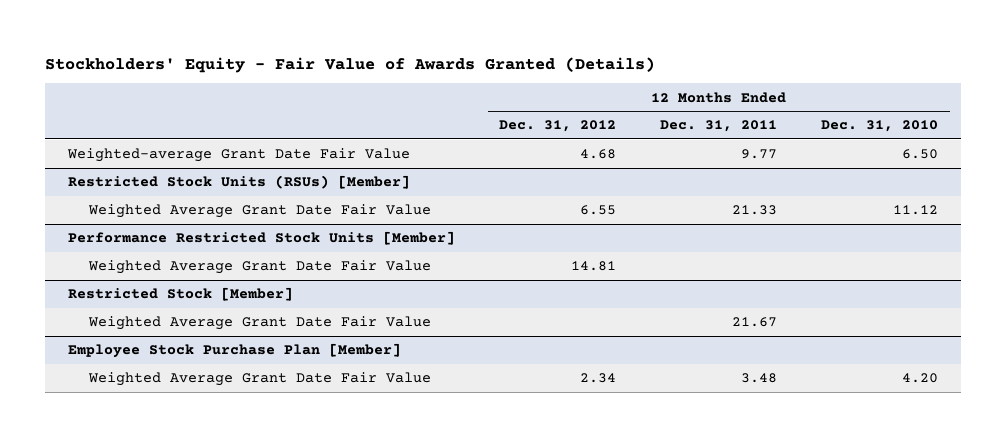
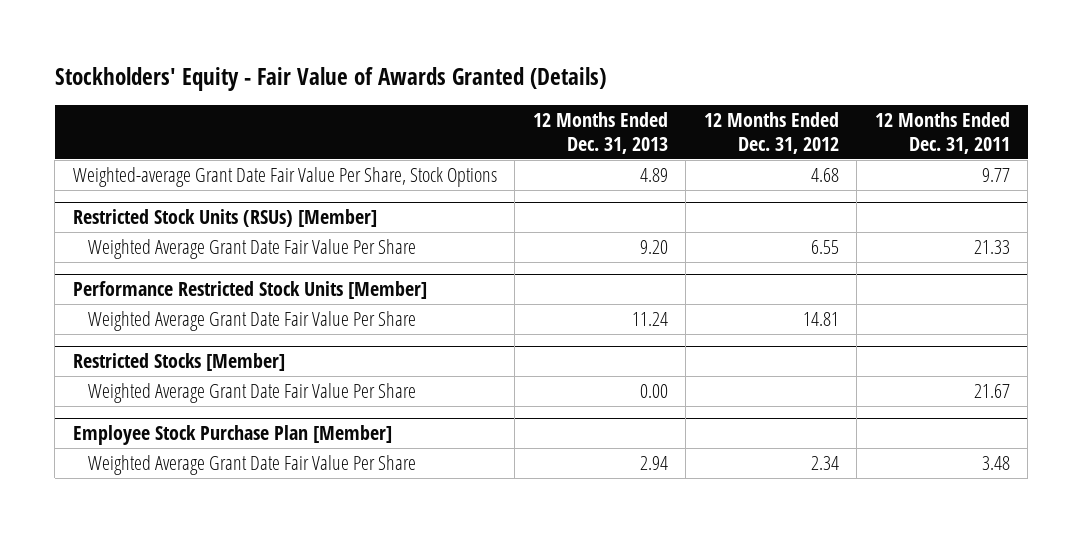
- | 12 Months Ended Dec. 31, 2012 | 12 Months Ended Dec. 31, 2011 | 12 Months Ended Dec. 31, 2010
+ | 12 Months Ended Dec. 31, 2013 | 12 Months Ended Dec. 31, 2012 | 12 Months Ended Dec. 31, 2011
- Weighted-average Grant Date Fair Value | 4.68 | 9.77 | 6.50
+ Weighted-average Grant Date Fair Value Per Share, Stock Options | 4.89 | 4.68 | 9.77
@ Restricted Stock Units (RSUs) [Member]
- Weighted Average Grant Date Fair Value | 6.55 | 21.33 | 11.12
+ Weighted Average Grant Date Fair Value Per Share | 9.20 | 6.55 | 21.33
@ Performance Restricted Stock Units [Member]
- Weighted Average Grant Date Fair Value | 14.81 | |
- Restricted Stock [Member]
- Weighted Average Grant Date Fair Value | | 21.67 |
@ Performance Restricted Stock Units [Member]
+ Weighted Average Grant Date Fair Value Per Share | 11.24 | 14.81 |
+ Restricted Stocks [Member]
+ Weighted Average Grant Date Fair Value Per Share | 0.00 | | 21.67
@ Employee Stock Purchase Plan [Member]
- Weighted Average Grant Date Fair Value | 2.34 | 3.48 | 4.20
+ Weighted Average Grant Date Fair Value Per Share | 2.94 | 2.34 | 3.48

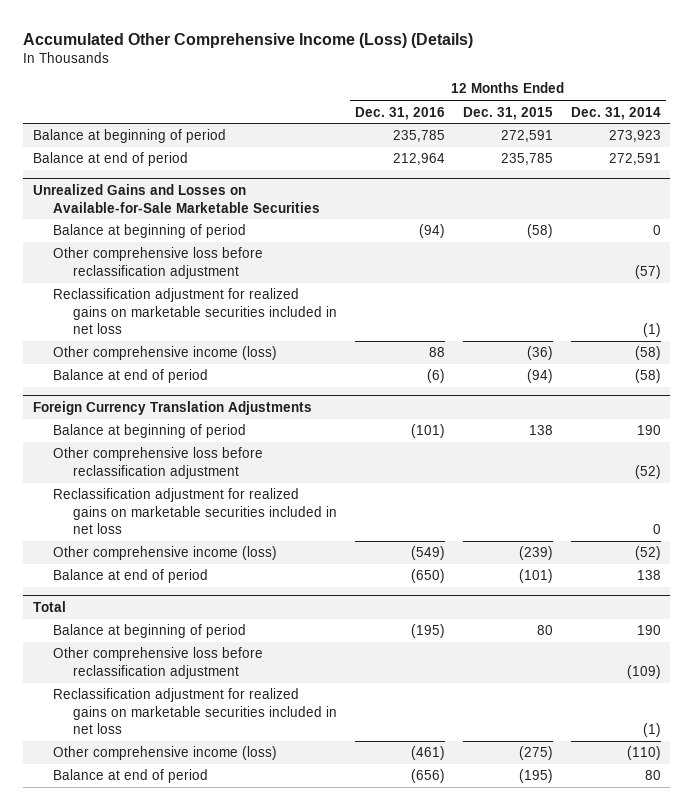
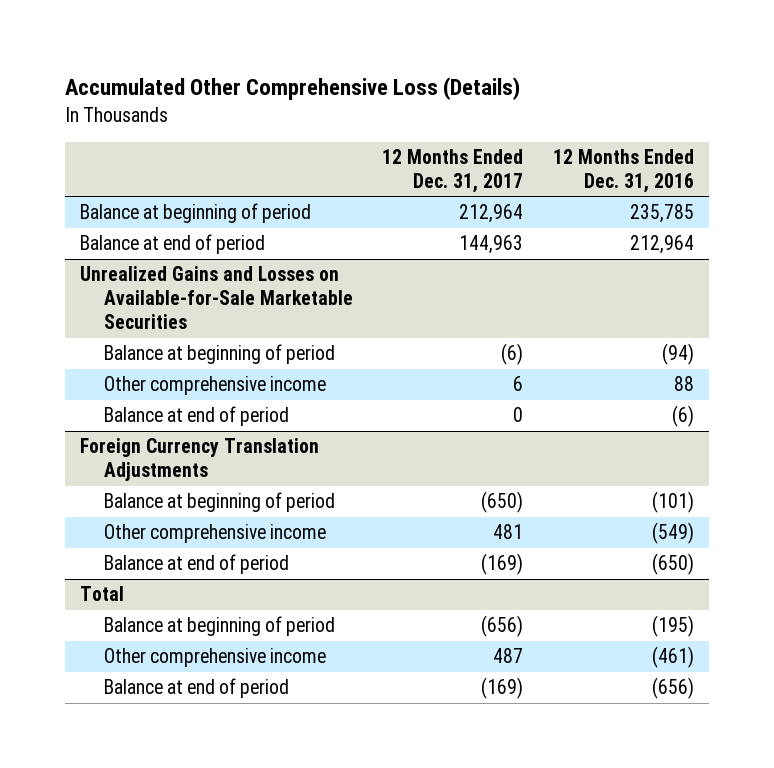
- Accumulated Other Comprehensive Income (Loss) (Details)
+ Accumulated Other Comprehensive Loss (Details)
- | 12 Months Ended Dec. 31, 2016 | 12 Months Ended Dec. 31, 2015 | 12 Months Ended Dec. 31, 2014
+ | 12 Months Ended Dec. 31, 2017 | 12 Months Ended Dec. 31, 2016
@ Unrealized Gains and Losses on Available-for-Sale Marketable Securities
- Other comprehensive loss before reclassification adjustment | | | (57)
- Reclassification adjustment for realized gains on marketable securities included in net loss | | | (1)
- Other comprehensive income (loss) | 88 | (36) | (58)
+ Other comprehensive income | 6 | 88
@ Foreign Currency Translation Adjustments
- Other comprehensive loss before reclassification adjustment | | | (52)
- Reclassification adjustment for realized gains on marketable securities included in net loss | | | 0
- Other comprehensive income (loss) | (549) | (239) | (52)
+ Other comprehensive income | 481 | (549)
@ Total
- Other comprehensive loss before reclassification adjustment | | | (109)
- Reclassification adjustment for realized gains on marketable securities included in net loss | | | (1)
- Other comprehensive income (loss) | (461) | (275) | (110)
+ Other comprehensive income | 487 | (461)

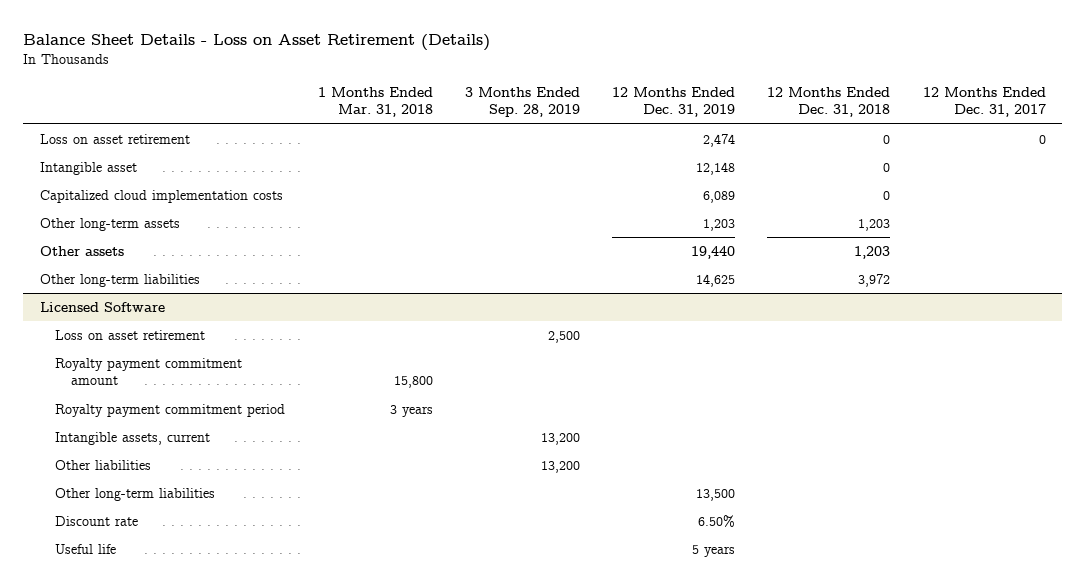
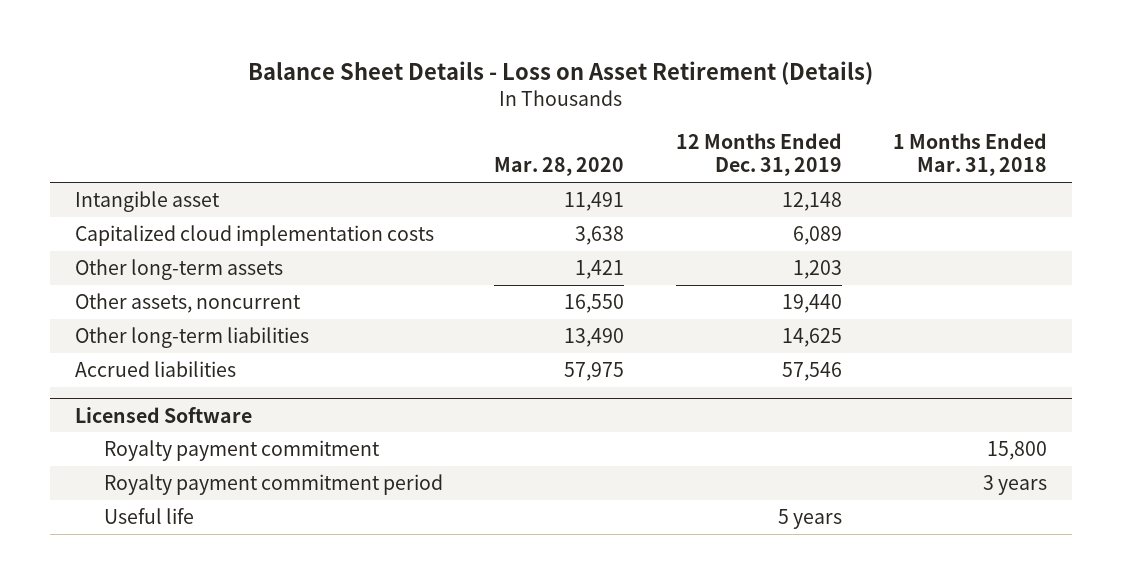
- | 1 Months Ended Mar. 31, 2018 | 3 Months Ended Sep. 28, 2019 | 12 Months Ended Dec. 31, 2019 | 12 Months Ended Dec. 31, 2018 | 12 Months Ended Dec. 31, 2017
+ | Mar. 28, 2020 | 12 Months Ended Dec. 31, 2019 | 1 Months Ended Mar. 31, 2018
- Loss on asset retirement | | | 2,474 | 0 | 0
- Other assets | | | 19,440 | 1,203 |
+ Other assets, noncurrent | 16,550 | 19,440 |
+ Accrued liabilities | 57,975 | 57,546 |
@ Licensed Software
- Loss on asset retirement | | 2,500 | | |
- Royalty payment commitment amount | 15,800 | | | |
+ Royalty payment commitment | | | 15,800
- Intangible assets, current | | 13,200 | | |
- Other liabilities | | 13,200 | | |
- Other long-term liabilities | | | 13,500 | |
- Discount rate | | | 6.50% | |

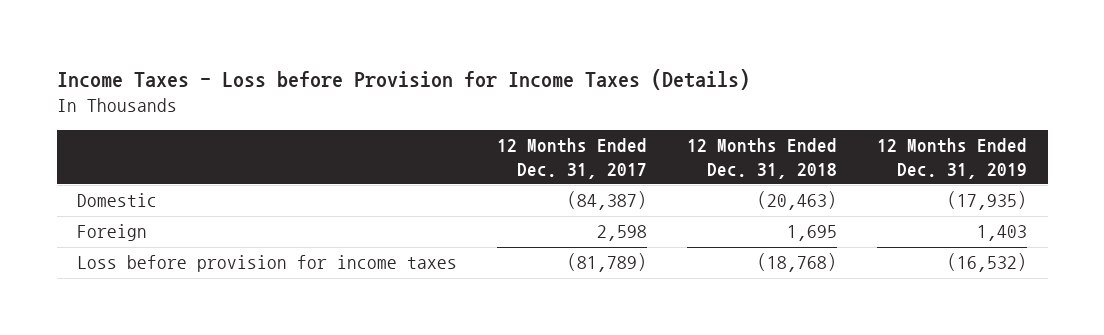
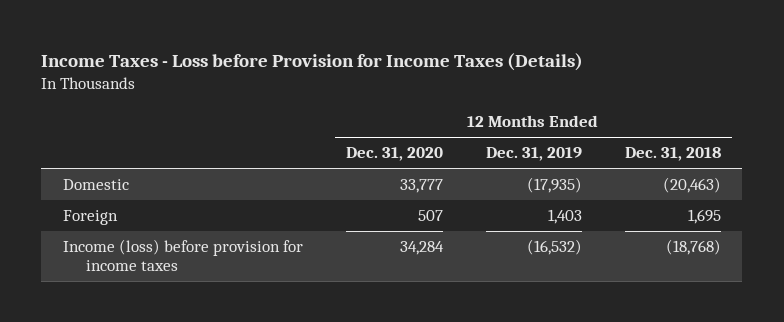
- | 12 Months Ended Dec. 31, 2017 | 12 Months Ended Dec. 31, 2018 | 12 Months Ended Dec. 31, 2019
+ | 12 Months Ended Dec. 31, 2020 | 12 Months Ended Dec. 31, 2019 | 12 Months Ended Dec. 31, 2018
- Loss before provision for income taxes | (81,789) | (18,768) | (16,532)
+ Income (loss) before provision for income taxes | 34,284 | (16,532) | (18,768)

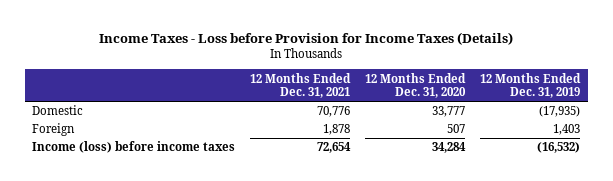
- | 12 Months Ended Dec. 31, 2020 | 12 Months Ended Dec. 31, 2019 | 12 Months Ended Dec. 31, 2018
+ | 12 Months Ended Dec. 31, 2021 | 12 Months Ended Dec. 31, 2020 | 12 Months Ended Dec. 31, 2019
- Income (loss) before provision for income taxes | 34,284 | (16,532) | (18,768)
+ Income (loss) before income taxes | 72,654 | 34,284 | (16,532)

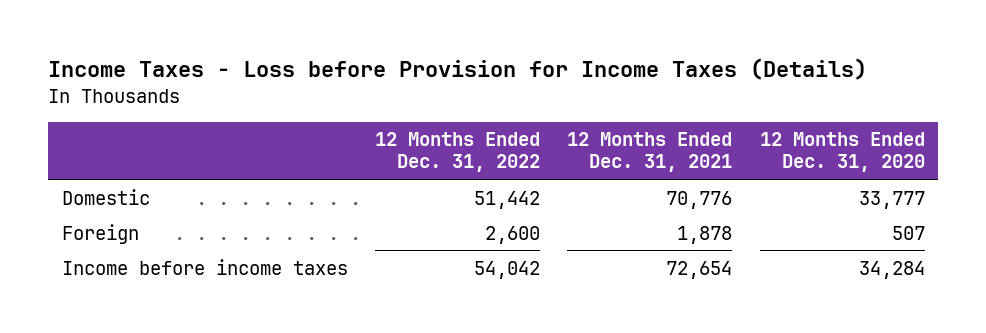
- | 12 Months Ended Dec. 31, 2021 | 12 Months Ended Dec. 31, 2020 | 12 Months Ended Dec. 31, 2019
+ | 12 Months Ended Dec. 31, 2022 | 12 Months Ended Dec. 31, 2021 | 12 Months Ended Dec. 31, 2020
- Income (loss) before income taxes | 72,654 | 34,284 | (16,532)
+ Income before income taxes | 54,042 | 72,654 | 34,284

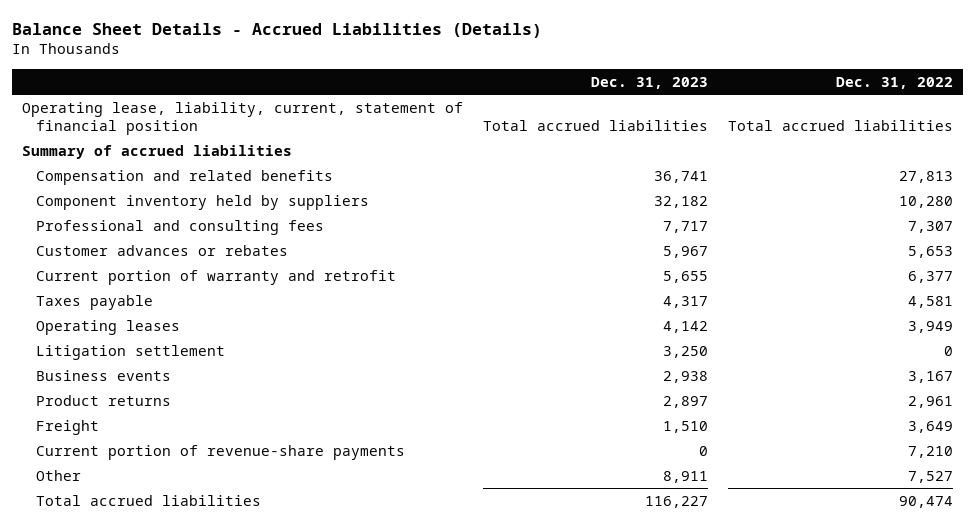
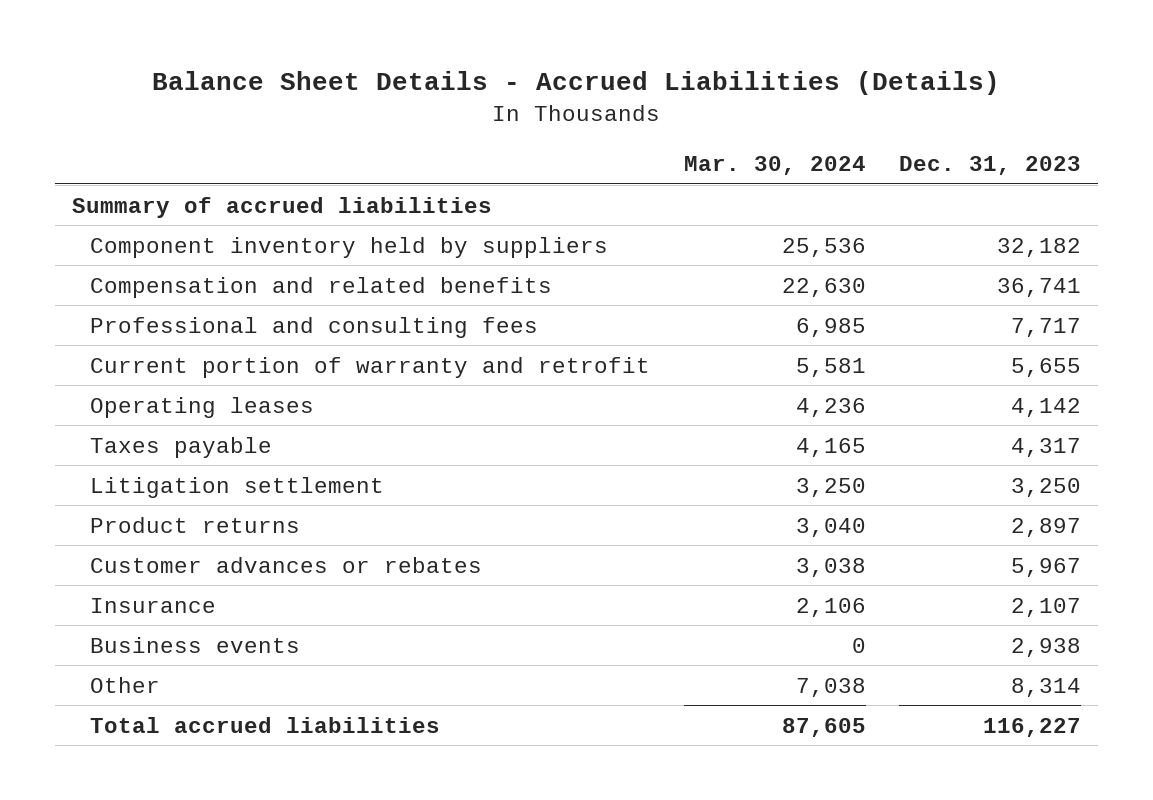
- | Dec. 31, 2023 | Dec. 31, 2022
+ | Mar. 30, 2024 | Dec. 31, 2023
- Operating lease, liability, current, statement of financial position | Total accrued liabilities | Total accrued liabilities
moved down: Compensation and related benefits | 22,630 | 36,741
moved down: Taxes payable | 4,165 | 4,317
- Freight | 1,510 | 3,649
- Current portion of revenue-share payments | 0 | 7,210
- Other | 8,911 | 7,527
moved down: Customer advances or rebates | 3,038 | 5,967
+ Insurance | 2,106 | 2,107
moved down: Business events | 0 | 2,938
+ Other | 7,038 | 8,314

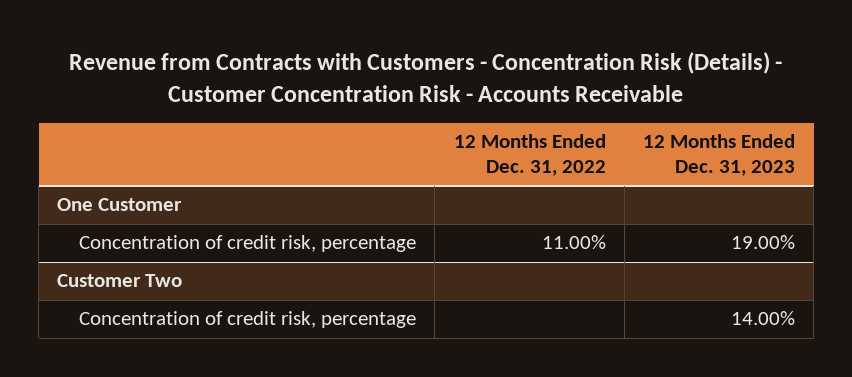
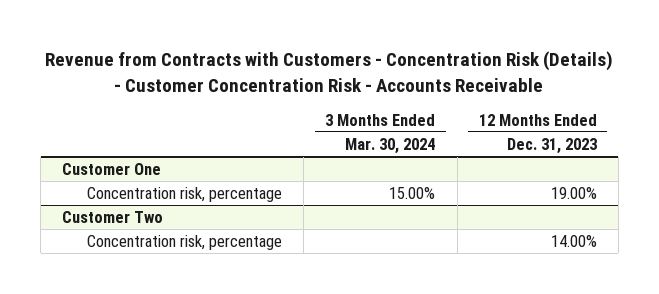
- | 12 Months Ended Dec. 31, 2022 | 12 Months Ended Dec. 31, 2023
+ | 3 Months Ended Mar. 30, 2024 | 12 Months Ended Dec. 31, 2023
- One Customer
- Concentration of credit risk, percentage | 11.00% | 19.00%
+ Customer One
+ Concentration risk, percentage | 15.00% | 19.00%
@ Customer Two
- Concentration of credit risk, percentage | | 14.00%
+ Concentration risk, percentage | | 14.00%

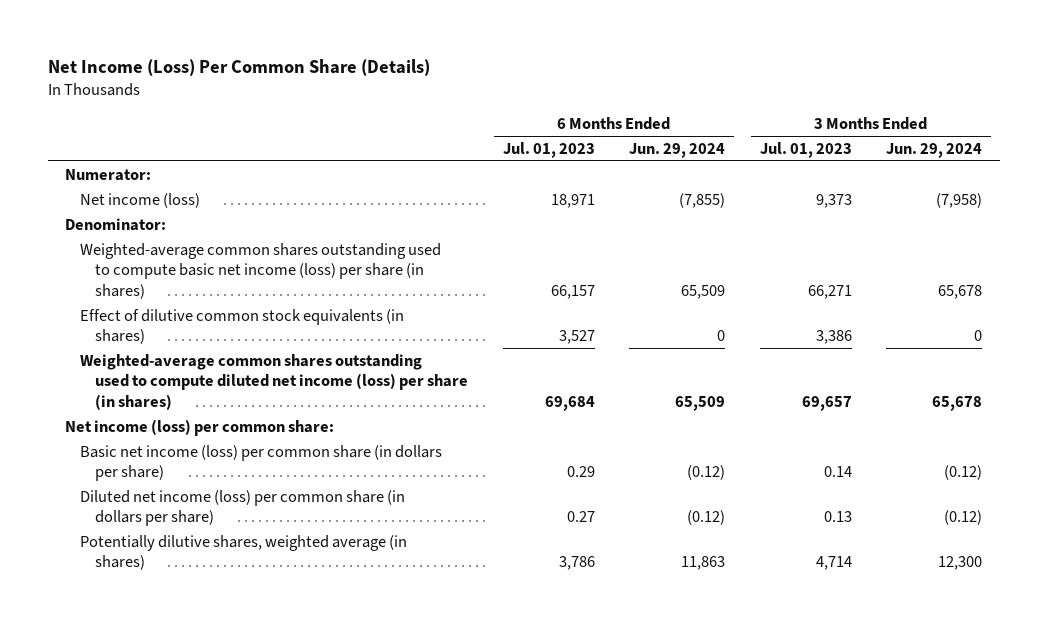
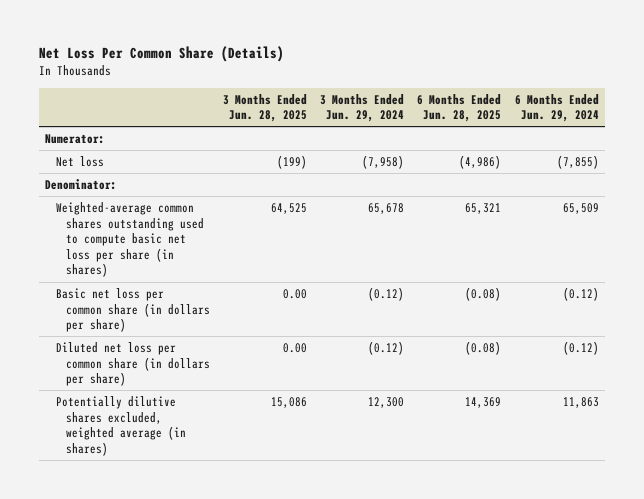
- Net Income (Loss) Per Common Share (Details)
+ Net Loss Per Common Share (Details)
- | 6 Months Ended Jul. 01, 2023 | 6 Months Ended Jun. 29, 2024 | 3 Months Ended Jul. 01, 2023 | 3 Months Ended Jun. 29, 2024
+ | 3 Months Ended Jun. 28, 2025 | 3 Months Ended Jun. 29, 2024 | 6 Months Ended Jun. 28, 2025 | 6 Months Ended Jun. 29, 2024
- Net income (loss) | 18,971 | (7,855) | 9,373 | (7,958)
+ Net loss | (199) | (7,958) | (4,986) | (7,855)
- Weighted-average common shares outstanding used to compute basic net income (loss) per share (in shares) | 66,157 | 65,509 | 66,271 | 65,678
- Effect of dilutive common stock equivalents (in shares) | 3,527 | 0 | 3,386 | 0
- Weighted-average common shares outstanding used to compute diluted net income (loss) per share (in shares) | 69,684 | 65,509 | 69,657 | 65,678
- Net income (loss) per common share:
- Basic net income (loss) per common share (in dollars per share) | 0.29 | (0.12) | 0.14 | (0.12)
- Diluted net income (loss) per common share (in dollars per share) | 0.27 | (0.12) | 0.13 | (0.12)
- Potentially dilutive shares, weighted average (in shares) | 3,786 | 11,863 | 4,714 | 12,300
+ Weighted-average common shares outstanding used to compute basic net loss per share (in shares) | 64,525 | 65,678 | 65,321 | 65,509
+ Basic net loss per common share (in dollars per share) | 0.00 | (0.12) | (0.08) | (0.12)
+ Diluted net loss per common share (in dollars per share) | 0.00 | (0.12) | (0.08) | (0.12)
+ Potentially dilutive shares excluded, weighted average (in shares) | 15,086 | 12,300 | 14,369 | 11,863

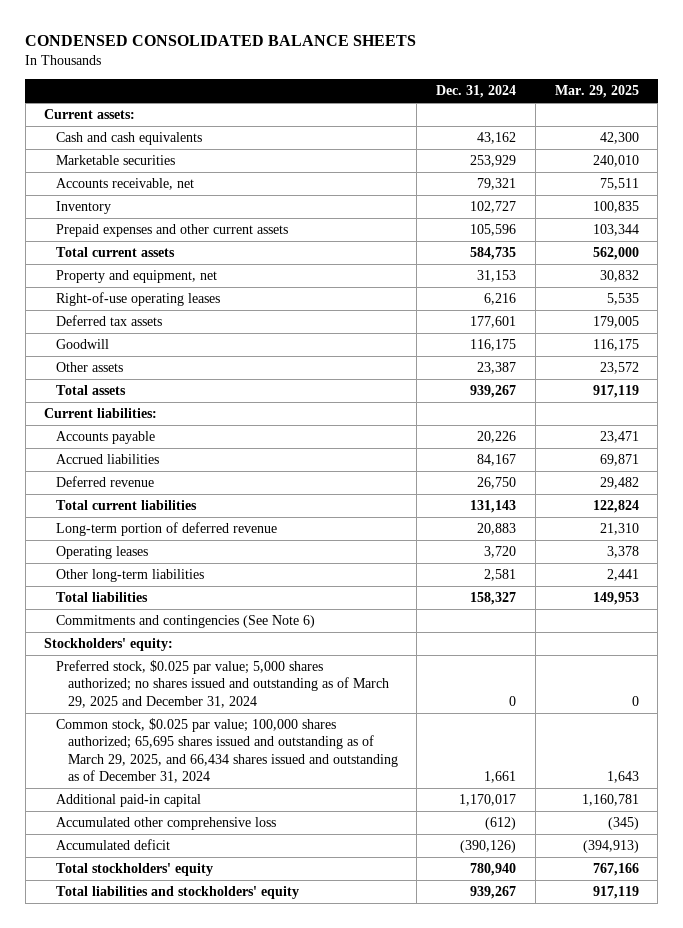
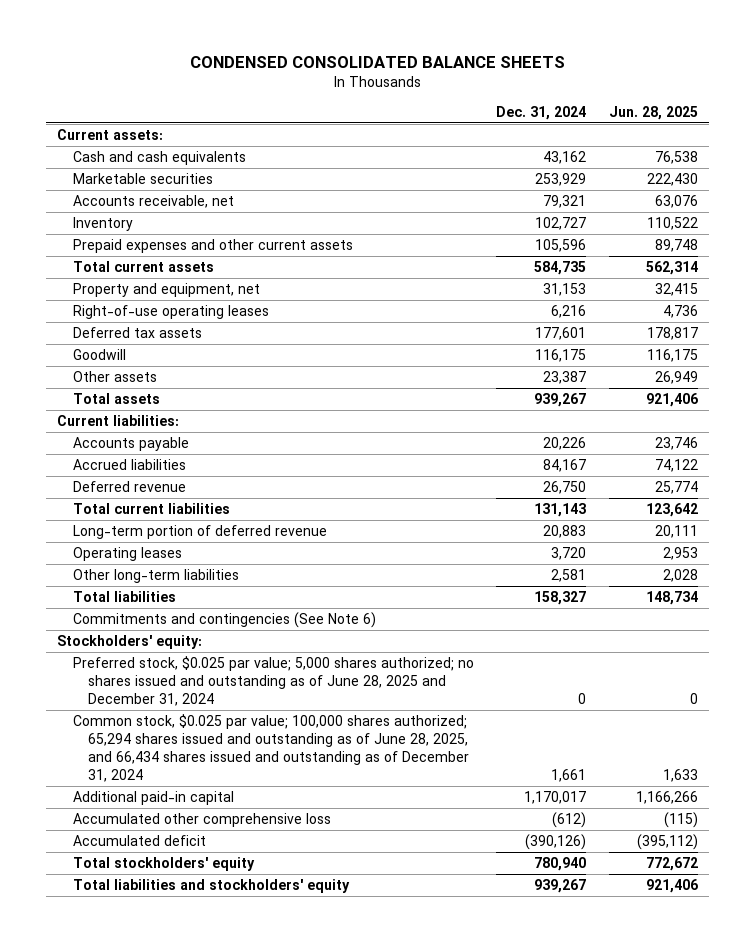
- | Dec. 31, 2024 | Mar. 29, 2025
+ | Dec. 31, 2024 | Jun. 28, 2025
- Preferred stock, $0.025 par value; 5,000 shares authorized; no shares issued and outstanding as of March 29, 2025 and December 31, 2024 | 0 | 0
- Common stock, $0.025 par value; 100,000 shares authorized; 65,695 shares issued and outstanding as of March 29, 2025, and 66,434 shares issued and outstanding as of December 31, 2024 | 1,661 | 1,643
+ Preferred stock, $0.025 par value; 5,000 shares authorized; no shares issued and outstanding as of June 28, 2025 and December 31, 2024 | 0 | 0
+ Common stock, $0.025 par value; 100,000 shares authorized; 65,294 shares issued and outstanding as of June 28, 2025, and 66,434 shares issued and outstanding as of December 31, 2024 | 1,661 | 1,633

